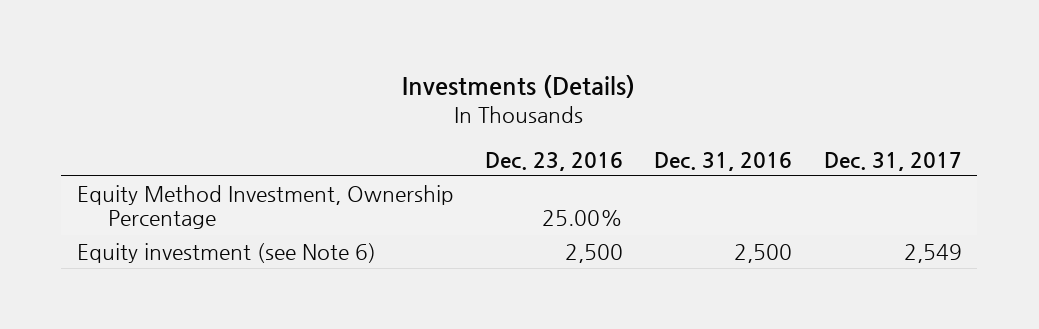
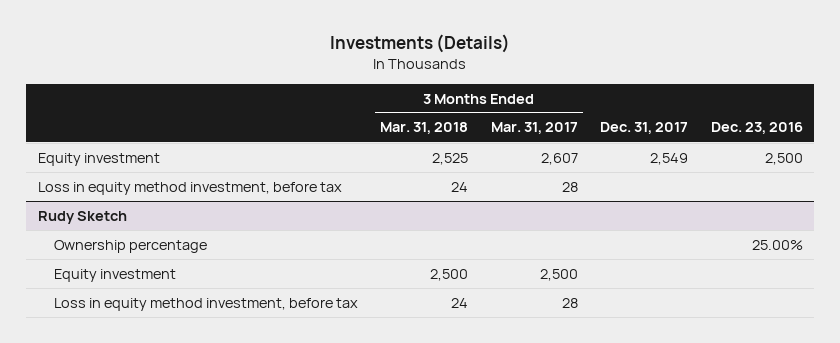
- | Dec. 23, 2016 | Dec. 31, 2016 | Dec. 31, 2017
+ | 3 Months Ended Mar. 31, 2018 | 3 Months Ended Mar. 31, 2017 | Dec. 31, 2017 | Dec. 23, 2016
- Equity Method Investment, Ownership Percentage | 25.00% | |
- Equity investment (see Note 6) | 2,500 | 2,500 | 2,549
+ Equity investment | 2,525 | 2,607 | 2,549 | 2,500
+ Loss in equity method investment, before tax | 24 | 28 | |
+ Rudy Sketch
+ Ownership percentage | | | | 25.00%
+ Equity investment | 2,500 | 2,500 | |
+ Loss in equity method investment, before tax | 24 | 28 | |

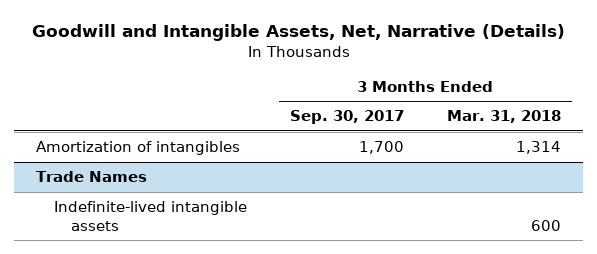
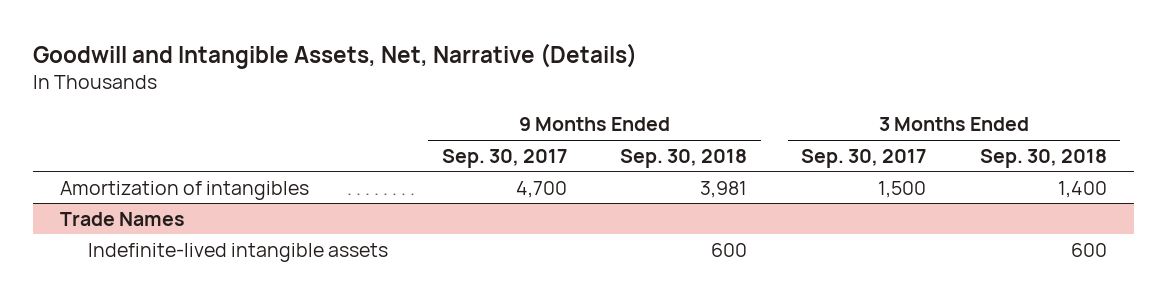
- | 3 Months Ended Sep. 30, 2017 | 3 Months Ended Mar. 31, 2018
+ | 9 Months Ended Sep. 30, 2017 | 9 Months Ended Sep. 30, 2018 | 3 Months Ended Sep. 30, 2017 | 3 Months Ended Sep. 30, 2018
- Amortization of intangibles | 1,700 | 1,314
+ Amortization of intangibles | 4,700 | 3,981 | 1,500 | 1,400

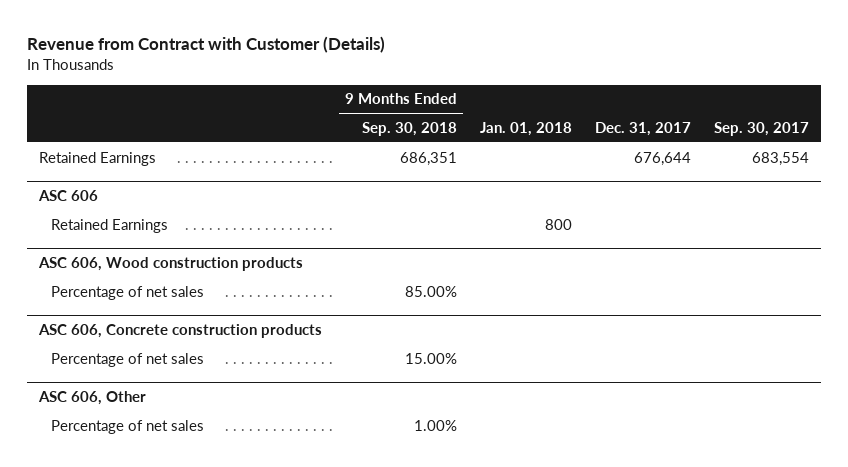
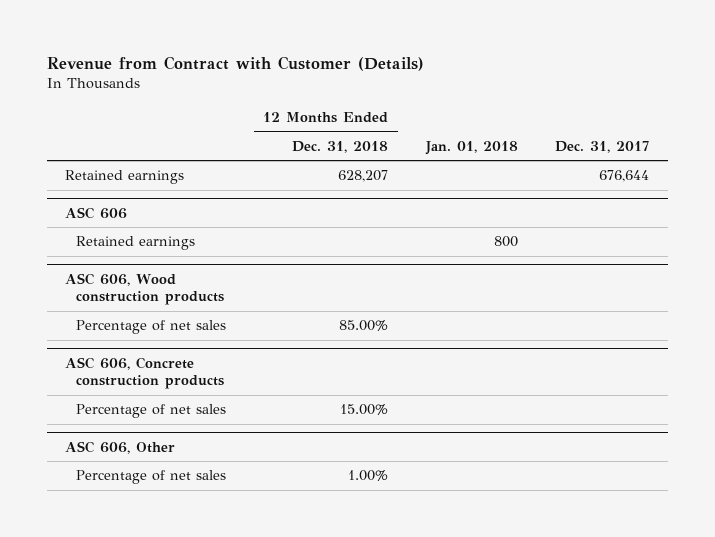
- | 9 Months Ended Sep. 30, 2018 | Jan. 01, 2018 | Dec. 31, 2017 | Sep. 30, 2017
+ | 12 Months Ended Dec. 31, 2018 | Jan. 01, 2018 | Dec. 31, 2017
- Retained Earnings | 686,351 | | 676,644 | 683,554
+ Retained earnings | 628,207 | | 676,644
@ ASC 606
- Retained Earnings | | 800 | |
+ Retained earnings | | 800 |

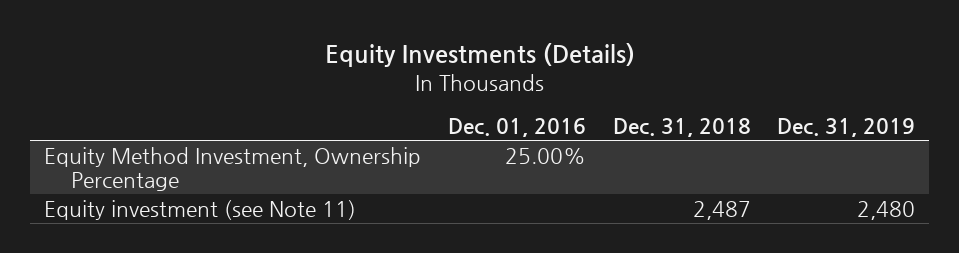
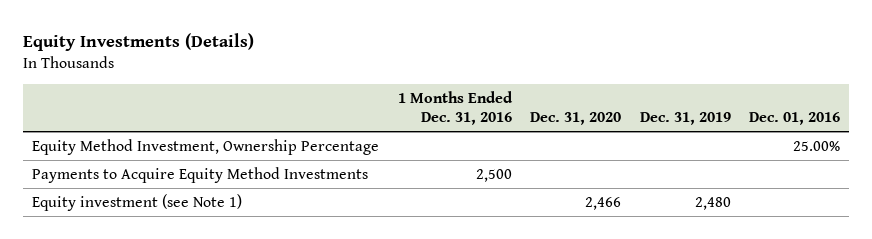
- | Dec. 01, 2016 | Dec. 31, 2018 | Dec. 31, 2019
+ | 1 Months Ended Dec. 31, 2016 | Dec. 31, 2020 | Dec. 31, 2019 | Dec. 01, 2016
- Equity investment (see Note 11) | | 2,487 | 2,480
+ Payments to Acquire Equity Method Investments | 2,500 | | |
+ Equity investment (see Note 1) | | 2,466 | 2,480 |

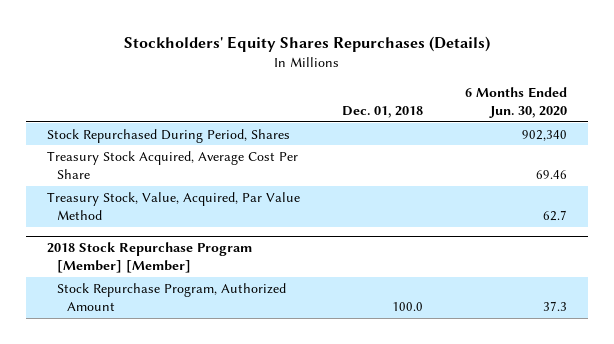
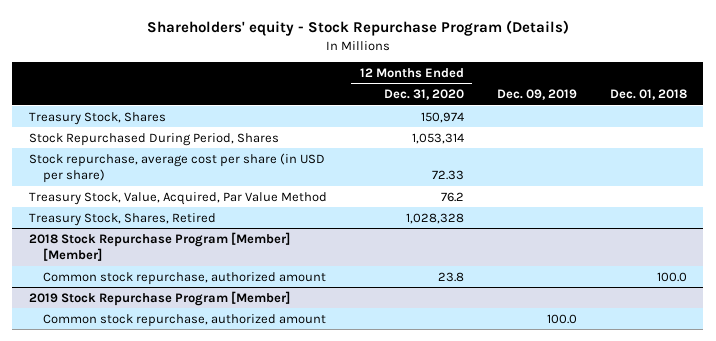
- Stockholders' Equity Shares Repurchases (Details)
+ Shareholders' equity - Stock Repurchase Program (Details)
- | Dec. 01, 2018 | 6 Months Ended Jun. 30, 2020
+ | 12 Months Ended Dec. 31, 2020 | Dec. 09, 2019 | Dec. 01, 2018
+ Treasury Stock, Shares | 150,974 | |
- Treasury Stock Acquired, Average Cost Per Share | | 69.46
+ Stock repurchase, average cost per share (in USD per share) | 72.33 | |
+ Treasury Stock, Shares, Retired | 1,028,328 | |
@ 2018 Stock Repurchase Program [Member] [Member]
- Stock Repurchase Program, Authorized Amount | 100.0 | 37.3
+ Common stock repurchase, authorized amount | 23.8 | | 100.0
+ 2019 Stock Repurchase Program [Member]
+ Common stock repurchase, authorized amount | | 100.0 |

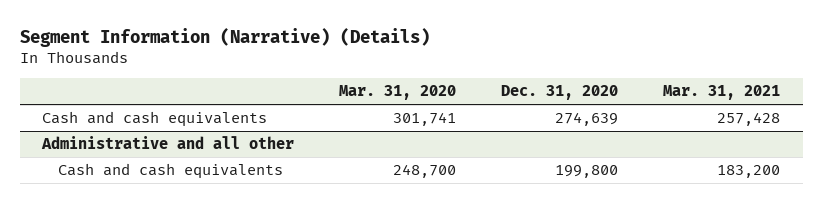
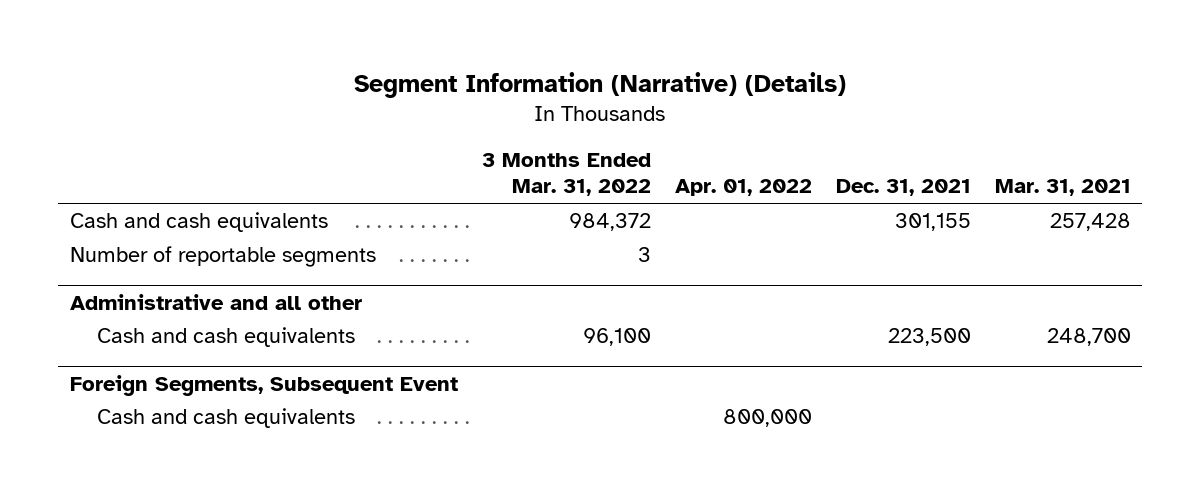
- | Mar. 31, 2020 | Dec. 31, 2020 | Mar. 31, 2021
+ | 3 Months Ended Mar. 31, 2022 | Apr. 01, 2022 | Dec. 31, 2021 | Mar. 31, 2021
+ Number of reportable segments | 3 | | |
@ Administrative and all other
- Cash and cash equivalents | 248,700 | 199,800 | 183,200
+ Cash and cash equivalents | 96,100 | | 223,500 | 248,700
+ Foreign Segments, Subsequent Event
+ Cash and cash equivalents | | 800,000 | |

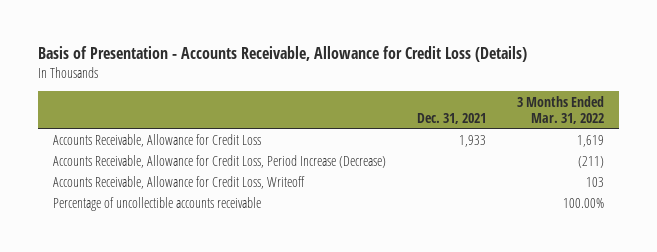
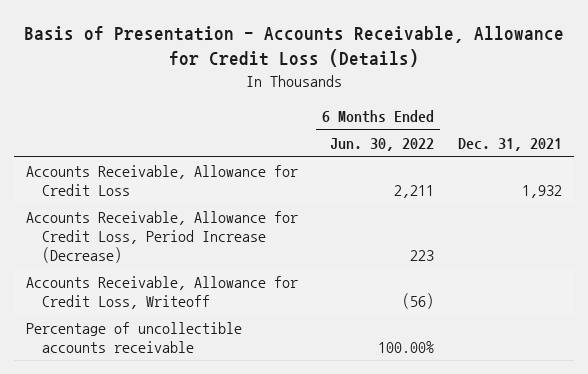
- | Dec. 31, 2021 | 3 Months Ended Mar. 31, 2022
+ | 6 Months Ended Jun. 30, 2022 | Dec. 31, 2021
- Accounts Receivable, Allowance for Credit Loss | 1,933 | 1,619
+ Accounts Receivable, Allowance for Credit Loss | 2,211 | 1,932

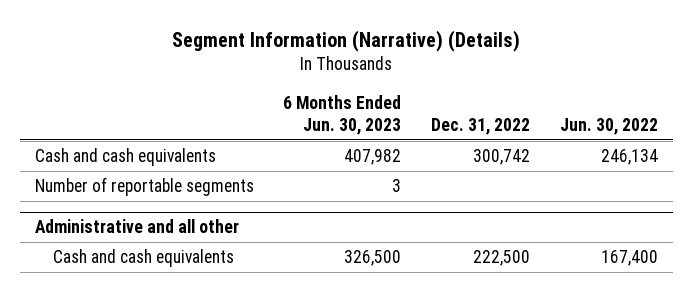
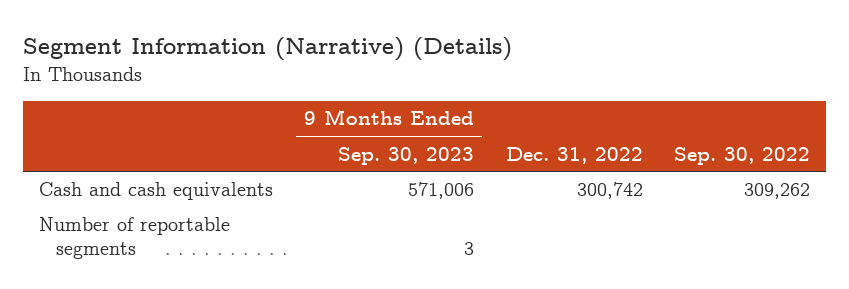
- | 6 Months Ended Jun. 30, 2023 | Dec. 31, 2022 | Jun. 30, 2022
+ | 9 Months Ended Sep. 30, 2023 | Dec. 31, 2022 | Sep. 30, 2022
- Administrative and all other
- Cash and cash equivalents | 326,500 | 222,500 | 167,400

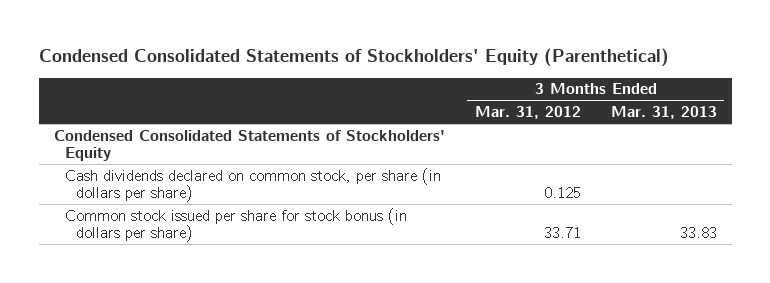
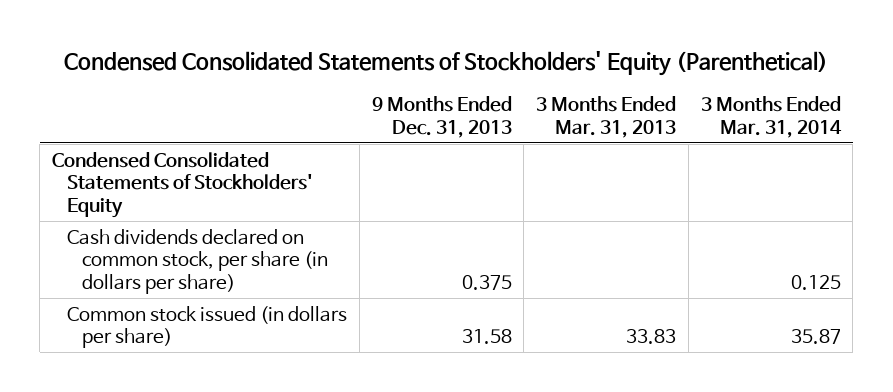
- | 3 Months Ended Mar. 31, 2012 | 3 Months Ended Mar. 31, 2013
+ | 9 Months Ended Dec. 31, 2013 | 3 Months Ended Mar. 31, 2013 | 3 Months Ended Mar. 31, 2014
- Common stock issued per share for stock bonus (in dollars per share) | 33.71 | 33.83
+ Common stock issued (in dollars per share) | 31.58 | 33.83 | 35.87

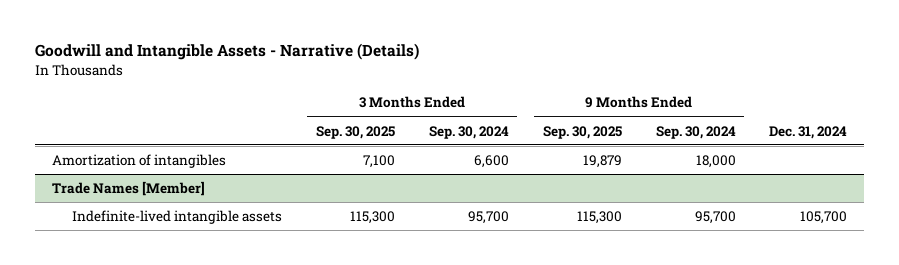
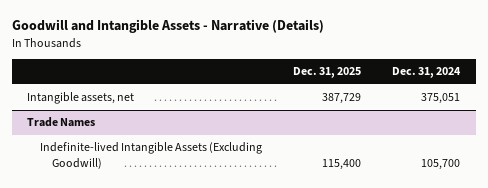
- | 3 Months Ended Sep. 30, 2025 | 3 Months Ended Sep. 30, 2024 | 9 Months Ended Sep. 30, 2025 | 9 Months Ended Sep. 30, 2024 | Dec. 31, 2024
+ | Dec. 31, 2025 | Dec. 31, 2024
- Amortization of intangibles | 7,100 | 6,600 | 19,879 | 18,000 |
- Trade Names [Member]
- Indefinite-lived intangible assets | 115,300 | 95,700 | 115,300 | 95,700 | 105,700
+ Intangible assets, net | 387,729 | 375,051
+ Trade Names
+ Indefinite-lived Intangible Assets (Excluding Goodwill) | 115,400 | 105,700

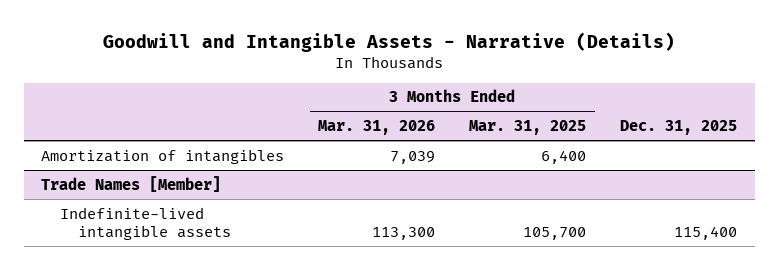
- | Dec. 31, 2025 | Dec. 31, 2024
+ | 3 Months Ended Mar. 31, 2026 | 3 Months Ended Mar. 31, 2025 | Dec. 31, 2025
- Intangible assets, net | 387,729 | 375,051
- Trade Names
- Indefinite-lived Intangible Assets (Excluding Goodwill) | 115,400 | 105,700
+ Amortization of intangibles | 7,039 | 6,400 |
+ Trade Names [Member]
+ Indefinite-lived intangible assets | 113,300 | 105,700 | 115,400

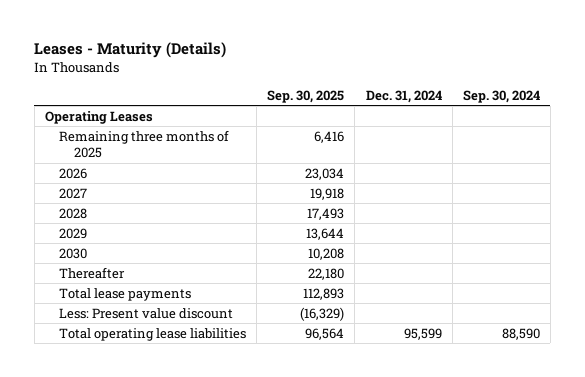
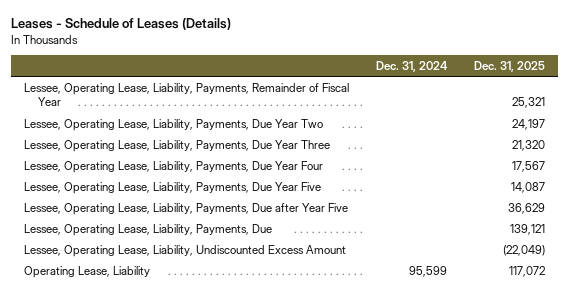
- Leases - Maturity (Details)
+ Leases - Schedule of Leases (Details)
- | Sep. 30, 2025 | Dec. 31, 2024 | Sep. 30, 2024
+ | Dec. 31, 2024 | Dec. 31, 2025
- Operating Leases
- Remaining three months of 2025 | 6,416 | |
- 2026 | 23,034 | |
- 2027 | 19,918 | |
- 2028 | 17,493 | |
- 2029 | 13,644 | |
- 2030 | 10,208 | |
- Thereafter | 22,180 | |
- Total lease payments | 112,893 | |
- Less: Present value discount | (16,329) | |
- Total operating lease liabilities | 96,564 | 95,599 | 88,590
+ Lessee, Operating Lease, Liability, Payments, Remainder of Fiscal Year | | 25,321
+ Lessee, Operating Lease, Liability, Payments, Due Year Two | | 24,197
+ Lessee, Operating Lease, Liability, Payments, Due Year Three | | 21,320
+ Lessee, Operating Lease, Liability, Payments, Due Year Four | | 17,567
+ Lessee, Operating Lease, Liability, Payments, Due Year Five | | 14,087
+ Lessee, Operating Lease, Liability, Payments, Due after Year Five | | 36,629
+ Lessee, Operating Lease, Liability, Payments, Due | | 139,121
+ Lessee, Operating Lease, Liability, Undiscounted Excess Amount | | (22,049)
+ Operating Lease, Liability | 95,599 | 117,072

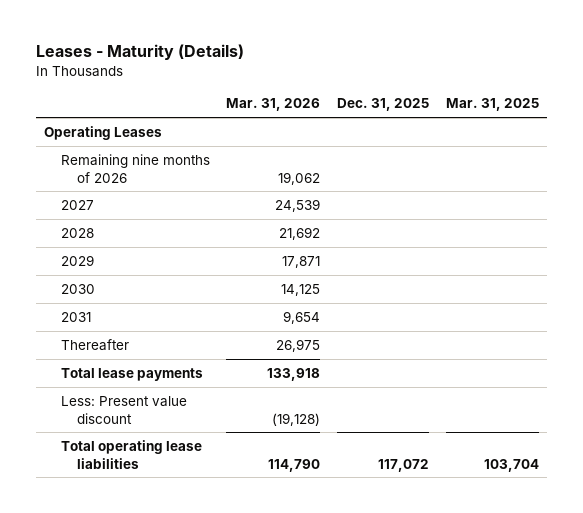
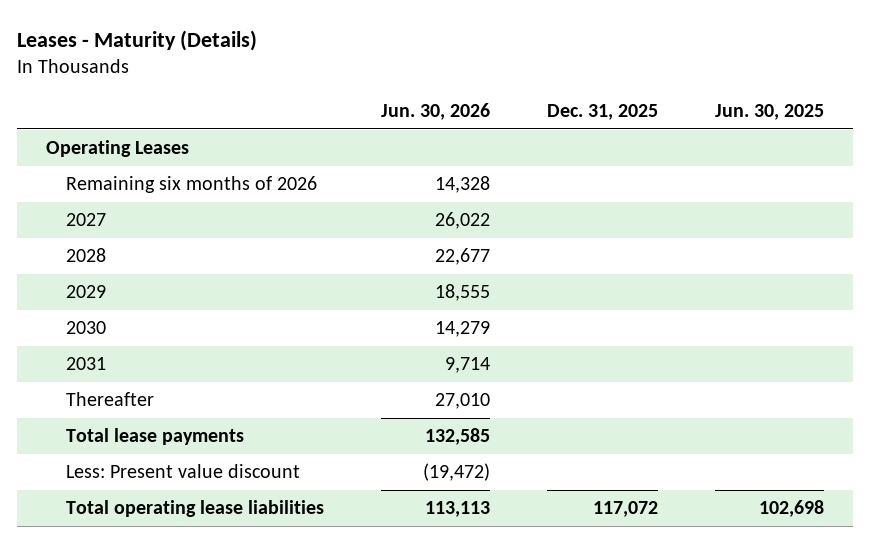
- | Mar. 31, 2026 | Dec. 31, 2025 | Mar. 31, 2025
+ | Jun. 30, 2026 | Dec. 31, 2025 | Jun. 30, 2025
- Remaining nine months of 2026 | 19,062 | |
+ Remaining six months of 2026 | 14,328 | |

